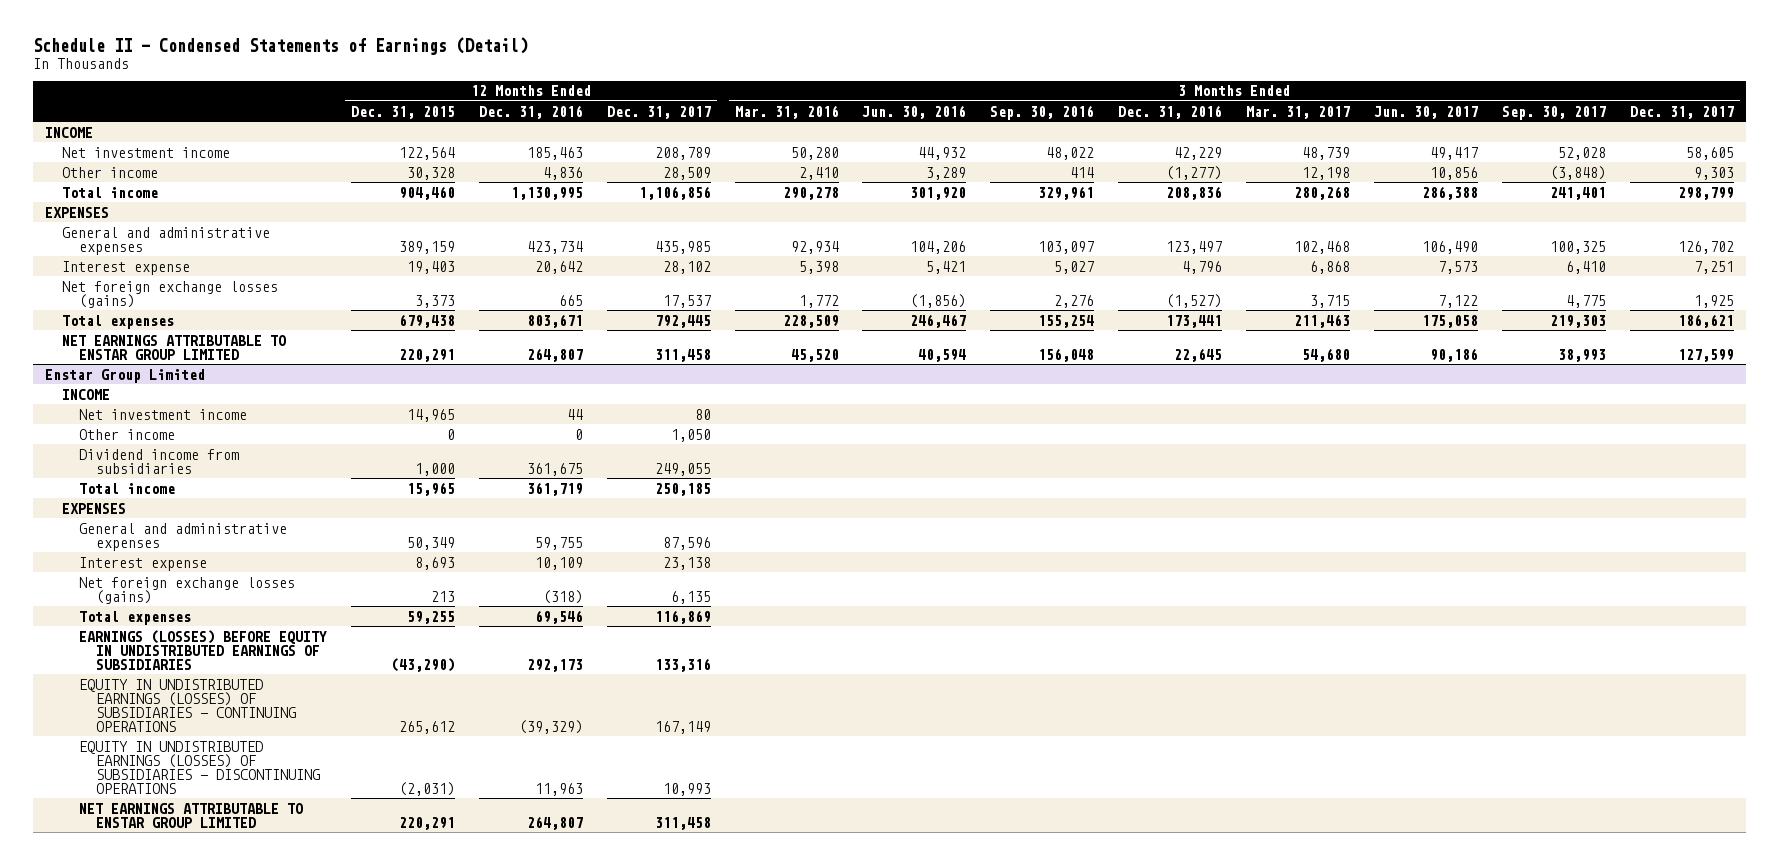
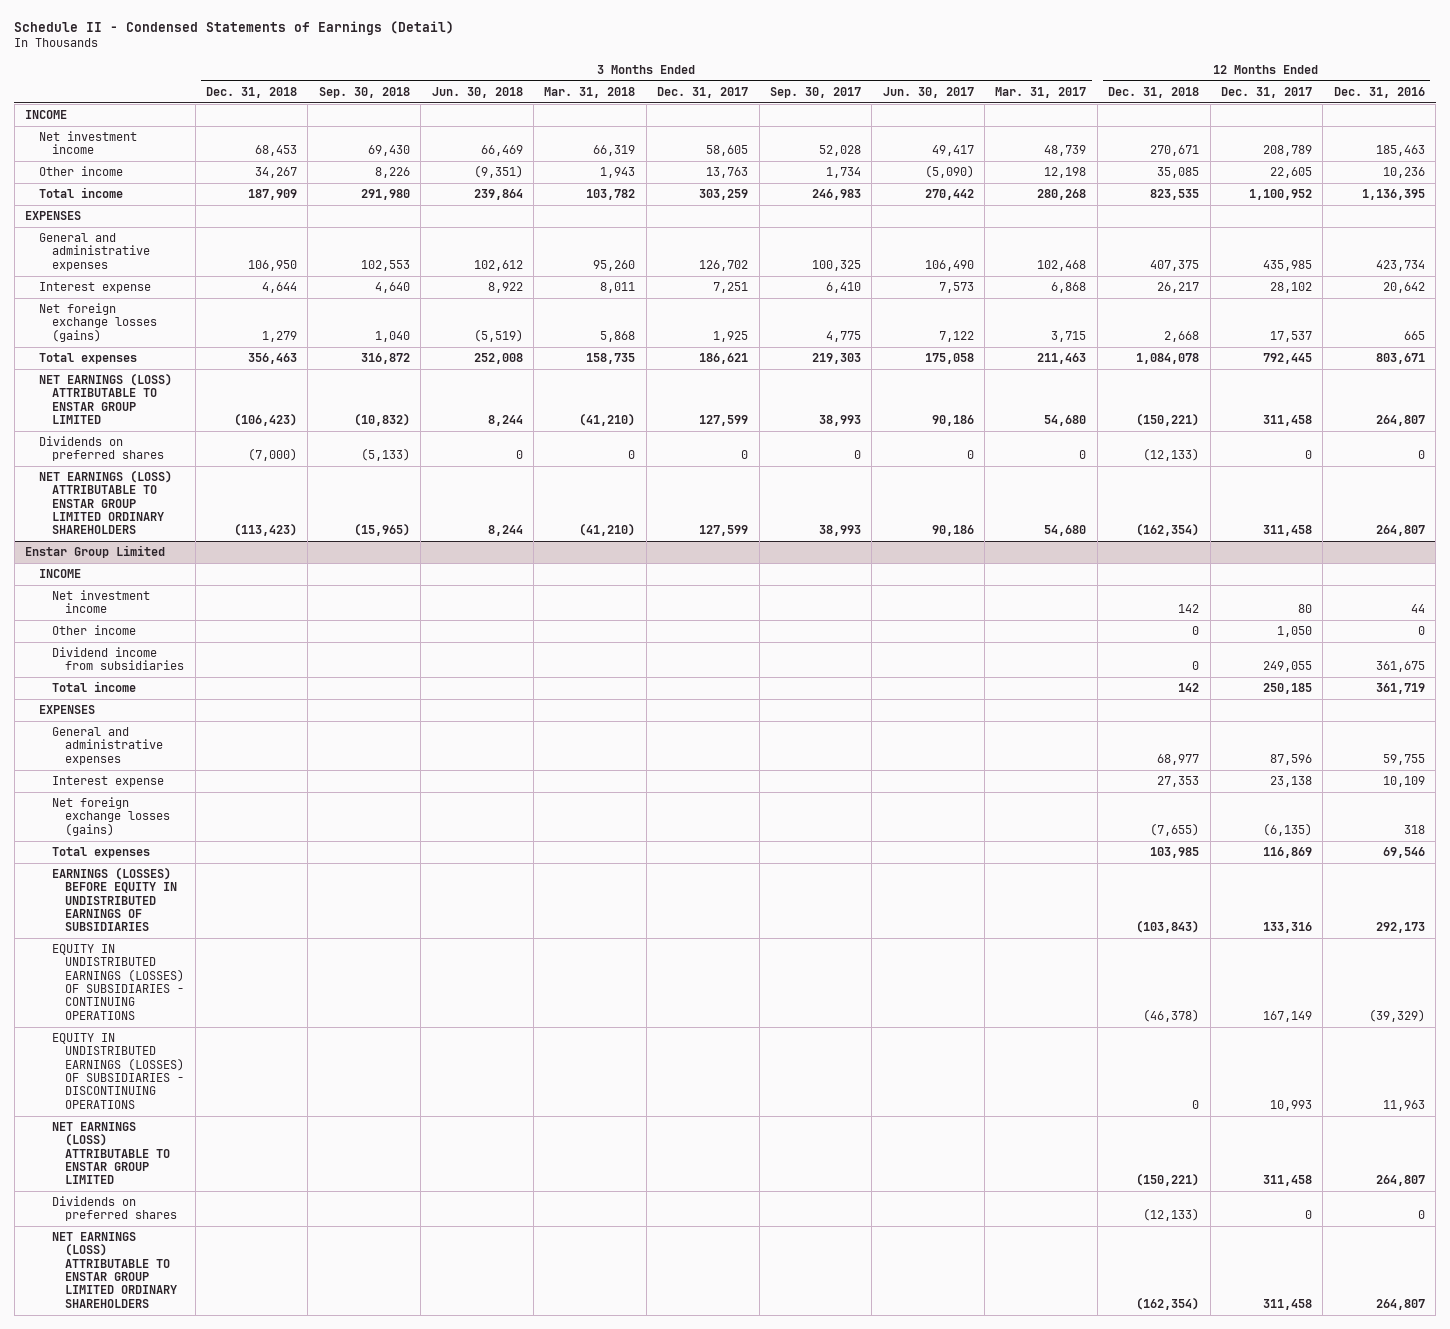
- | 12 Months Ended Dec. 31, 2015 | 12 Months Ended Dec. 31, 2016 | 12 Months Ended Dec. 31, 2017 | 3 Months Ended Mar. 31, 2016 | 3 Months Ended Jun. 30, 2016 | 3 Months Ended Sep. 30, 2016 | 3 Months Ended Dec. 31, 2016 | 3 Months Ended Mar. 31, 2017 | 3 Months Ended Jun. 30, 2017 | 3 Months Ended Sep. 30, 2017 | 3 Months Ended Dec. 31, 2017
+ | 3 Months Ended Dec. 31, 2018 | 3 Months Ended Sep. 30, 2018 | 3 Months Ended Jun. 30, 2018 | 3 Months Ended Mar. 31, 2018 | 3 Months Ended Dec. 31, 2017 | 3 Months Ended Sep. 30, 2017 | 3 Months Ended Jun. 30, 2017 | 3 Months Ended Mar. 31, 2017 | 12 Months Ended Dec. 31, 2018 | 12 Months Ended Dec. 31, 2017 | 12 Months Ended Dec. 31, 2016
- Other income | 30,328 | 4,836 | 28,509 | 2,410 | 3,289 | 414 | (1,277) | 12,198 | 10,856 | (3,848) | 9,303
- Total income | 904,460 | 1,130,995 | 1,106,856 | 290,278 | 301,920 | 329,961 | 208,836 | 280,268 | 286,388 | 241,401 | 298,799
+ Other income | 34,267 | 8,226 | (9,351) | 1,943 | 13,763 | 1,734 | (5,090) | 12,198 | 35,085 | 22,605 | 10,236
+ Total income | 187,909 | 291,980 | 239,864 | 103,782 | 303,259 | 246,983 | 270,442 | 280,268 | 823,535 | 1,100,952 | 1,136,395
- NET EARNINGS ATTRIBUTABLE TO ENSTAR GROUP LIMITED | 220,291 | 264,807 | 311,458 | 45,520 | 40,594 | 156,048 | 22,645 | 54,680 | 90,186 | 38,993 | 127,599
+ NET EARNINGS (LOSS) ATTRIBUTABLE TO ENSTAR GROUP LIMITED | (106,423) | (10,832) | 8,244 | (41,210) | 127,599 | 38,993 | 90,186 | 54,680 | (150,221) | 311,458 | 264,807
+ Dividends on preferred shares | (7,000) | (5,133) | 0 | 0 | 0 | 0 | 0 | 0 | (12,133) | 0 | 0
+ NET EARNINGS (LOSS) ATTRIBUTABLE TO ENSTAR GROUP LIMITED ORDINARY SHAREHOLDERS | (113,423) | (15,965) | 8,244 | (41,210) | 127,599 | 38,993 | 90,186 | 54,680 | (162,354) | 311,458 | 264,807
@ Enstar Group Limited
- Net foreign exchange losses (gains) | 213 | (318) | 6,135 | | | | | | | |
+ Net foreign exchange losses (gains) | | | | | | | | | (7,655) | (6,135) | 318
- NET EARNINGS ATTRIBUTABLE TO ENSTAR GROUP LIMITED | 220,291 | 264,807 | 311,458 | | | | | | | |
+ NET EARNINGS (LOSS) ATTRIBUTABLE TO ENSTAR GROUP LIMITED | | | | | | | | | (150,221) | 311,458 | 264,807
+ Dividends on preferred shares | | | | | | | | | (12,133) | 0 | 0
+ NET EARNINGS (LOSS) ATTRIBUTABLE TO ENSTAR GROUP LIMITED ORDINARY SHAREHOLDERS | | | | | | | | | (162,354) | 311,458 | 264,807

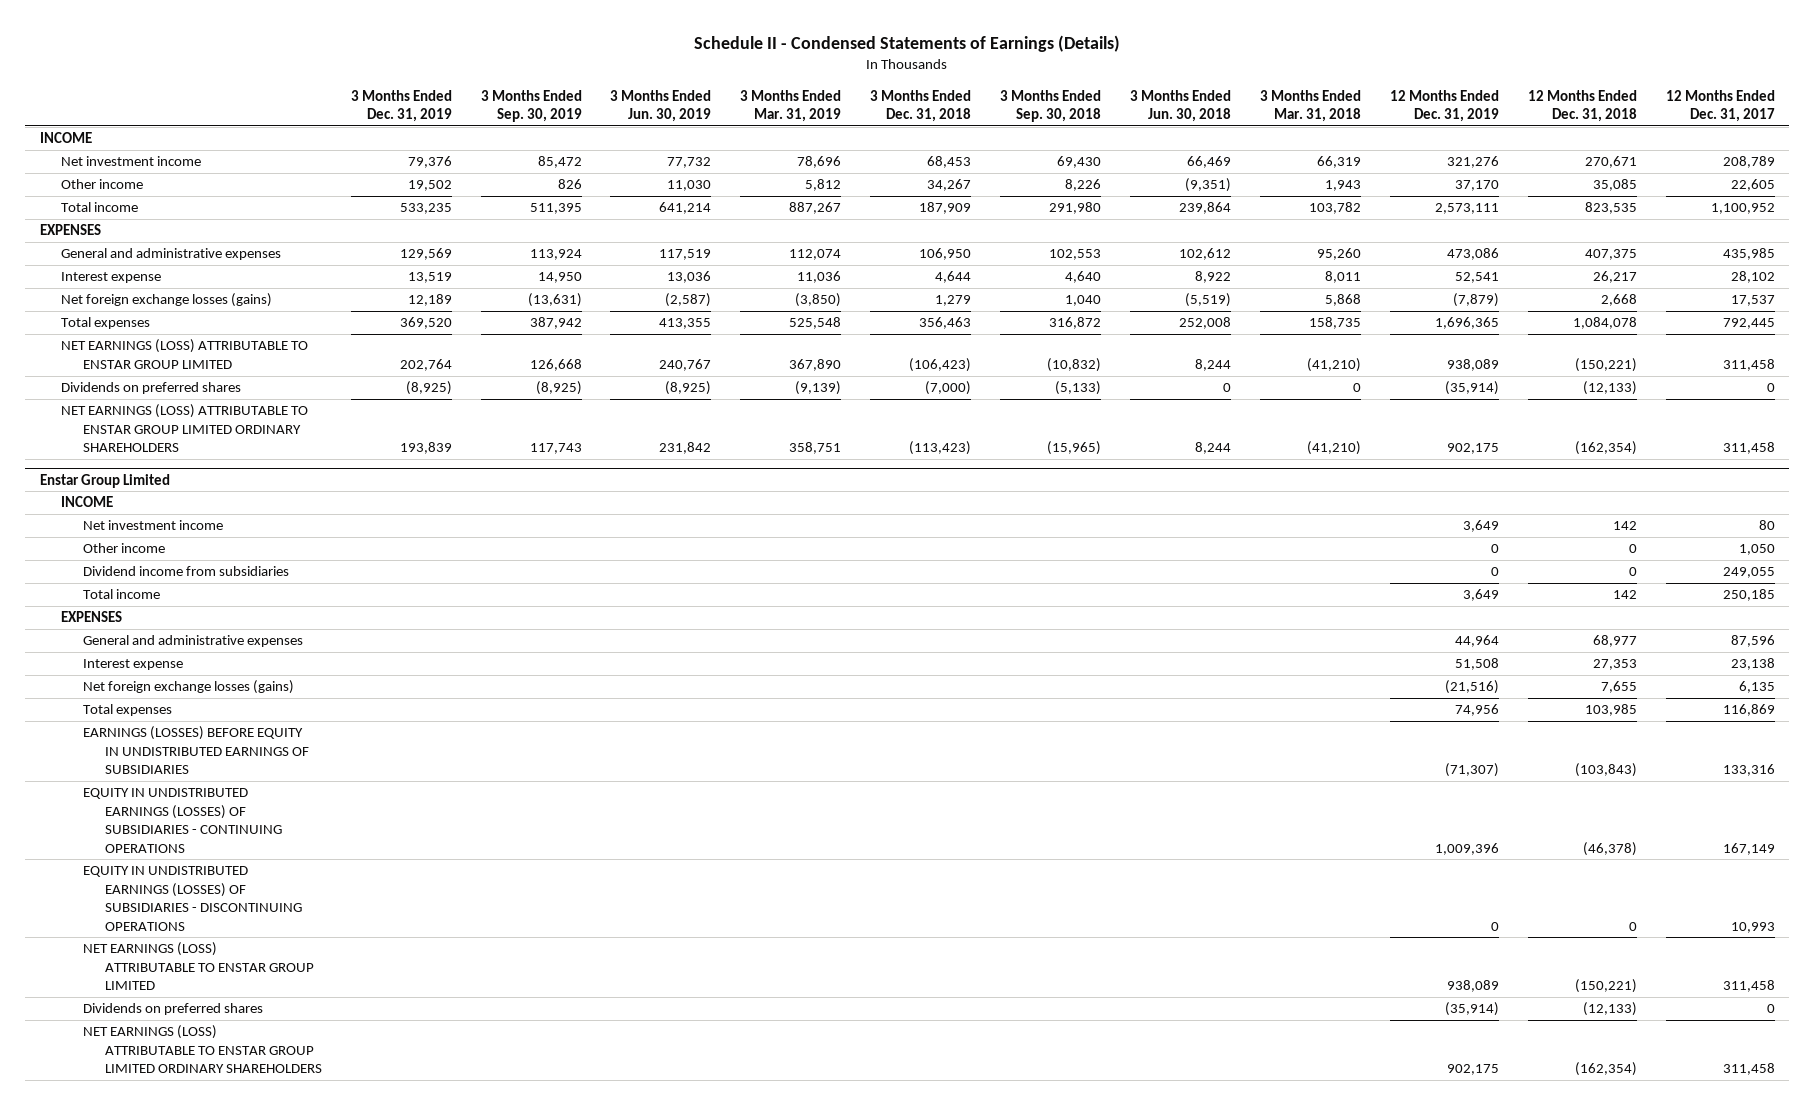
- Schedule II - Condensed Statements of Earnings (Detail)
+ Schedule II - Condensed Statements of Earnings (Details)
- | 3 Months Ended Dec. 31, 2018 | 3 Months Ended Sep. 30, 2018 | 3 Months Ended Jun. 30, 2018 | 3 Months Ended Mar. 31, 2018 | 3 Months Ended Dec. 31, 2017 | 3 Months Ended Sep. 30, 2017 | 3 Months Ended Jun. 30, 2017 | 3 Months Ended Mar. 31, 2017 | 12 Months Ended Dec. 31, 2018 | 12 Months Ended Dec. 31, 2017 | 12 Months Ended Dec. 31, 2016
+ | 3 Months Ended Dec. 31, 2019 | 3 Months Ended Sep. 30, 2019 | 3 Months Ended Jun. 30, 2019 | 3 Months Ended Mar. 31, 2019 | 3 Months Ended Dec. 31, 2018 | 3 Months Ended Sep. 30, 2018 | 3 Months Ended Jun. 30, 2018 | 3 Months Ended Mar. 31, 2018 | 12 Months Ended Dec. 31, 2019 | 12 Months Ended Dec. 31, 2018 | 12 Months Ended Dec. 31, 2017
@ Enstar Group Limited
- Net foreign exchange losses (gains) | | | | | | | | | (7,655) | (6,135) | 318
+ Net foreign exchange losses (gains) | | | | | | | | | (21,516) | 7,655 | 6,135

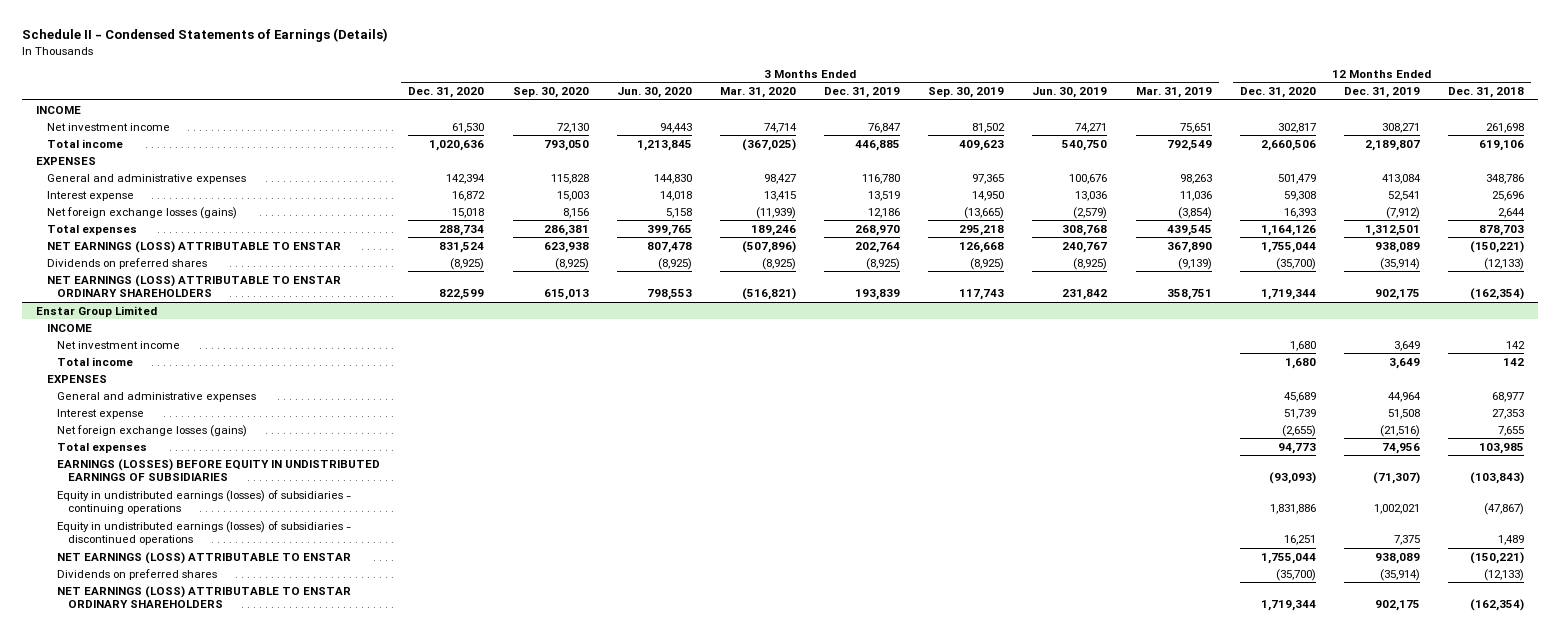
- | 3 Months Ended Dec. 31, 2019 | 3 Months Ended Sep. 30, 2019 | 3 Months Ended Jun. 30, 2019 | 3 Months Ended Mar. 31, 2019 | 3 Months Ended Dec. 31, 2018 | 3 Months Ended Sep. 30, 2018 | 3 Months Ended Jun. 30, 2018 | 3 Months Ended Mar. 31, 2018 | 12 Months Ended Dec. 31, 2019 | 12 Months Ended Dec. 31, 2018 | 12 Months Ended Dec. 31, 2017
+ | 3 Months Ended Dec. 31, 2020 | 3 Months Ended Sep. 30, 2020 | 3 Months Ended Jun. 30, 2020 | 3 Months Ended Mar. 31, 2020 | 3 Months Ended Dec. 31, 2019 | 3 Months Ended Sep. 30, 2019 | 3 Months Ended Jun. 30, 2019 | 3 Months Ended Mar. 31, 2019 | 12 Months Ended Dec. 31, 2020 | 12 Months Ended Dec. 31, 2019 | 12 Months Ended Dec. 31, 2018
- Net investment income | 79,376 | 85,472 | 77,732 | 78,696 | 68,453 | 69,430 | 66,469 | 66,319 | 321,276 | 270,671 | 208,789
- Other income | 19,502 | 826 | 11,030 | 5,812 | 34,267 | 8,226 | (9,351) | 1,943 | 37,170 | 35,085 | 22,605
- Total income | 533,235 | 511,395 | 641,214 | 887,267 | 187,909 | 291,980 | 239,864 | 103,782 | 2,573,111 | 823,535 | 1,100,952
+ Net investment income | 61,530 | 72,130 | 94,443 | 74,714 | 76,847 | 81,502 | 74,271 | 75,651 | 302,817 | 308,271 | 261,698
+ Total income | 1,020,636 | 793,050 | 1,213,845 | (367,025) | 446,885 | 409,623 | 540,750 | 792,549 | 2,660,506 | 2,189,807 | 619,106
- General and administrative expenses | 129,569 | 113,924 | 117,519 | 112,074 | 106,950 | 102,553 | 102,612 | 95,260 | 473,086 | 407,375 | 435,985
- Interest expense | 13,519 | 14,950 | 13,036 | 11,036 | 4,644 | 4,640 | 8,922 | 8,011 | 52,541 | 26,217 | 28,102
- Net foreign exchange losses (gains) | 12,189 | (13,631) | (2,587) | (3,850) | 1,279 | 1,040 | (5,519) | 5,868 | (7,879) | 2,668 | 17,537
- Total expenses | 369,520 | 387,942 | 413,355 | 525,548 | 356,463 | 316,872 | 252,008 | 158,735 | 1,696,365 | 1,084,078 | 792,445
- NET EARNINGS (LOSS) ATTRIBUTABLE TO ENSTAR GROUP LIMITED | 202,764 | 126,668 | 240,767 | 367,890 | (106,423) | (10,832) | 8,244 | (41,210) | 938,089 | (150,221) | 311,458
+ General and administrative expenses | 142,394 | 115,828 | 144,830 | 98,427 | 116,780 | 97,365 | 100,676 | 98,263 | 501,479 | 413,084 | 348,786
+ Interest expense | 16,872 | 15,003 | 14,018 | 13,415 | 13,519 | 14,950 | 13,036 | 11,036 | 59,308 | 52,541 | 25,696
+ Net foreign exchange losses (gains) | 15,018 | 8,156 | 5,158 | (11,939) | 12,186 | (13,665) | (2,579) | (3,854) | 16,393 | (7,912) | 2,644
+ Total expenses | 288,734 | 286,381 | 399,765 | 189,246 | 268,970 | 295,218 | 308,768 | 439,545 | 1,164,126 | 1,312,501 | 878,703
+ NET EARNINGS (LOSS) ATTRIBUTABLE TO ENSTAR | 831,524 | 623,938 | 807,478 | (507,896) | 202,764 | 126,668 | 240,767 | 367,890 | 1,755,044 | 938,089 | (150,221)
- NET EARNINGS (LOSS) ATTRIBUTABLE TO ENSTAR GROUP LIMITED ORDINARY SHAREHOLDERS | 193,839 | 117,743 | 231,842 | 358,751 | (113,423) | (15,965) | 8,244 | (41,210) | 902,175 | (162,354) | 311,458
+ NET EARNINGS (LOSS) ATTRIBUTABLE TO ENSTAR ORDINARY SHAREHOLDERS | 822,599 | 615,013 | 798,553 | (516,821) | 193,839 | 117,743 | 231,842 | 358,751 | 1,719,344 | 902,175 | (162,354)
@ Enstar Group Limited
- Other income | | | | | | | | | 0 | 0 | 1,050
- Dividend income from subsidiaries | | | | | | | | | 0 | 0 | 249,055
- EQUITY IN UNDISTRIBUTED EARNINGS (LOSSES) OF SUBSIDIARIES - CONTINUING OPERATIONS | | | | | | | | | 1,009,396 | (46,378) | 167,149
- EQUITY IN UNDISTRIBUTED EARNINGS (LOSSES) OF SUBSIDIARIES - DISCONTINUING OPERATIONS | | | | | | | | | 0 | 0 | 10,993
- NET EARNINGS (LOSS) ATTRIBUTABLE TO ENSTAR GROUP LIMITED | | | | | | | | | 938,089 | (150,221) | 311,458
+ Equity in undistributed earnings (losses) of subsidiaries - continuing operations | | | | | | | | | 1,831,886 | 1,002,021 | (47,867)
+ Equity in undistributed earnings (losses) of subsidiaries - discontinued operations | | | | | | | | | 16,251 | 7,375 | 1,489
+ NET EARNINGS (LOSS) ATTRIBUTABLE TO ENSTAR | | | | | | | | | 1,755,044 | 938,089 | (150,221)
- NET EARNINGS (LOSS) ATTRIBUTABLE TO ENSTAR GROUP LIMITED ORDINARY SHAREHOLDERS | | | | | | | | | 902,175 | (162,354) | 311,458
+ NET EARNINGS (LOSS) ATTRIBUTABLE TO ENSTAR ORDINARY SHAREHOLDERS | | | | | | | | | 1,719,344 | 902,175 | (162,354)

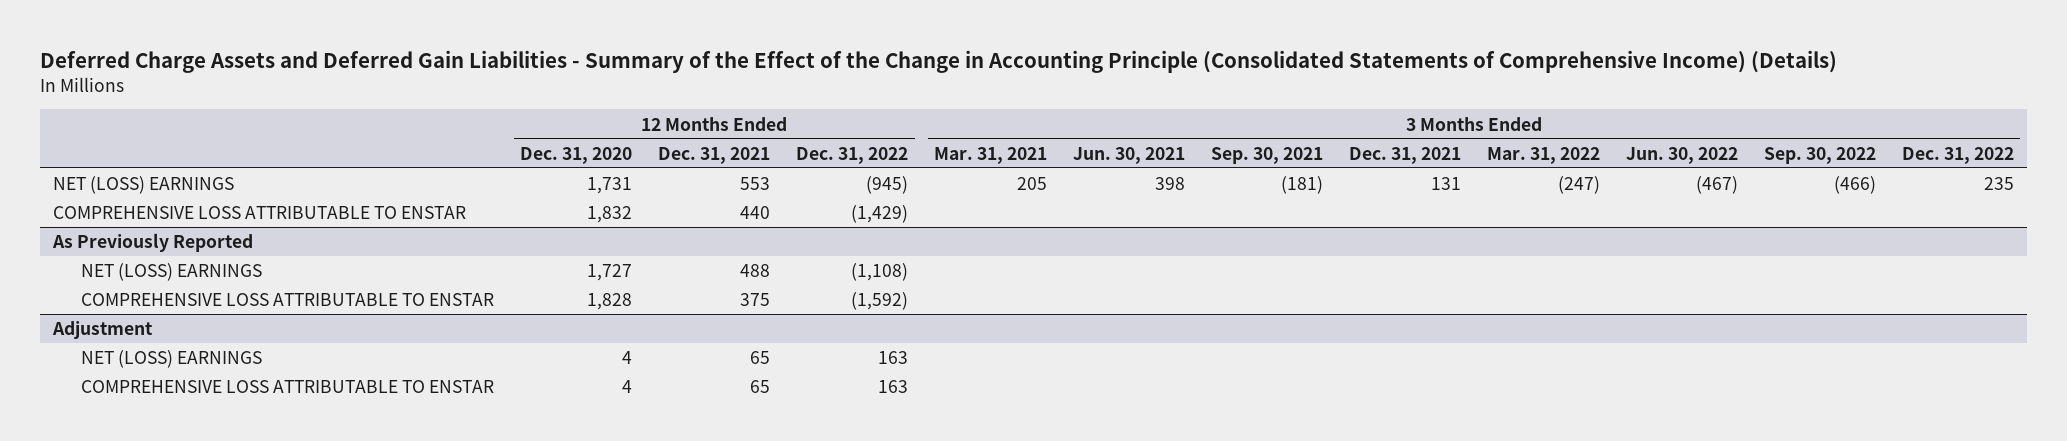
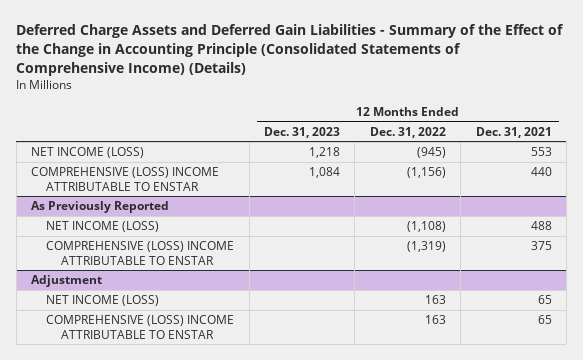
- | 12 Months Ended Dec. 31, 2020 | 12 Months Ended Dec. 31, 2021 | 12 Months Ended Dec. 31, 2022 | 3 Months Ended Mar. 31, 2021 | 3 Months Ended Jun. 30, 2021 | 3 Months Ended Sep. 30, 2021 | 3 Months Ended Dec. 31, 2021 | 3 Months Ended Mar. 31, 2022 | 3 Months Ended Jun. 30, 2022 | 3 Months Ended Sep. 30, 2022 | 3 Months Ended Dec. 31, 2022
+ | 12 Months Ended Dec. 31, 2023 | 12 Months Ended Dec. 31, 2022 | 12 Months Ended Dec. 31, 2021
- NET (LOSS) EARNINGS | 1,731 | 553 | (945) | 205 | 398 | (181) | 131 | (247) | (467) | (466) | 235
- COMPREHENSIVE LOSS ATTRIBUTABLE TO ENSTAR | 1,832 | 440 | (1,429) | | | | | | | |
+ NET INCOME (LOSS) | 1,218 | (945) | 553
+ COMPREHENSIVE (LOSS) INCOME ATTRIBUTABLE TO ENSTAR | 1,084 | (1,156) | 440
@ As Previously Reported
- NET (LOSS) EARNINGS | 1,727 | 488 | (1,108) | | | | | | | |
- COMPREHENSIVE LOSS ATTRIBUTABLE TO ENSTAR | 1,828 | 375 | (1,592) | | | | | | | |
+ NET INCOME (LOSS) | | (1,108) | 488
+ COMPREHENSIVE (LOSS) INCOME ATTRIBUTABLE TO ENSTAR | | (1,319) | 375
@ Adjustment
- NET (LOSS) EARNINGS | 4 | 65 | 163 | | | | | | | |
- COMPREHENSIVE LOSS ATTRIBUTABLE TO ENSTAR | 4 | 65 | 163 | | | | | | | |
+ NET INCOME (LOSS) | | 163 | 65
+ COMPREHENSIVE (LOSS) INCOME ATTRIBUTABLE TO ENSTAR | | 163 | 65

